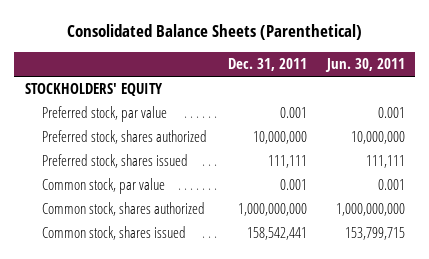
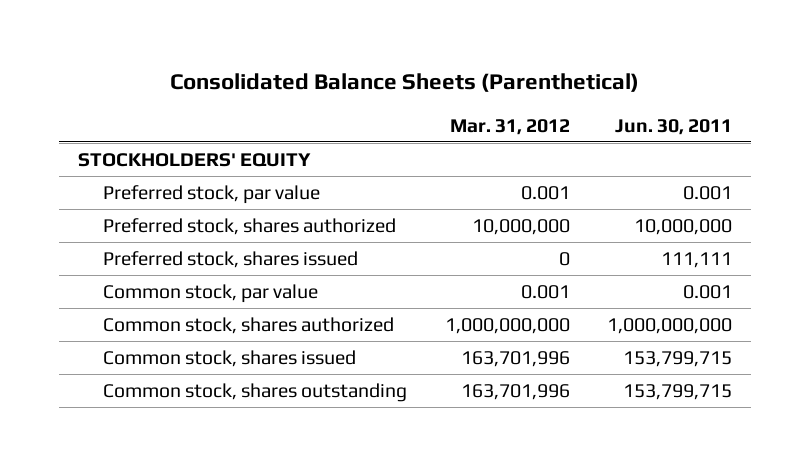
- | Dec. 31, 2011 | Jun. 30, 2011
+ | Mar. 31, 2012 | Jun. 30, 2011
+ Common stock, shares outstanding | 163,701,996 | 153,799,715

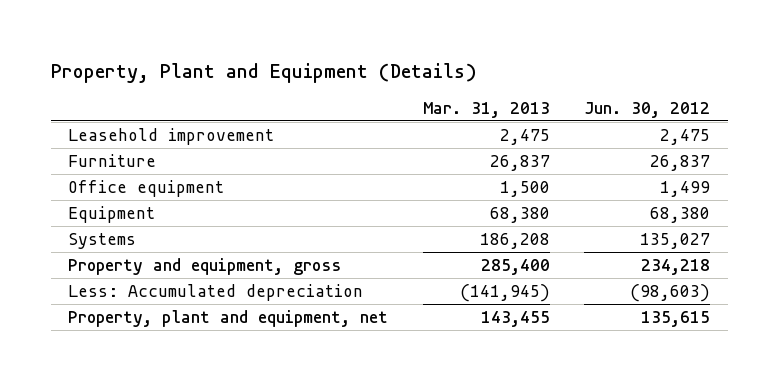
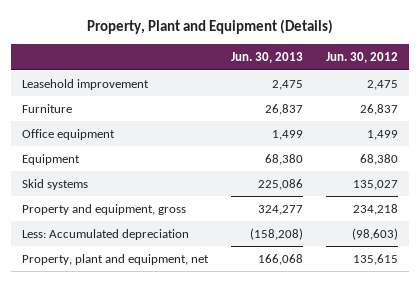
- | Mar. 31, 2013 | Jun. 30, 2012
+ | Jun. 30, 2013 | Jun. 30, 2012
- Systems | 186,208 | 135,027
+ Skid systems | 225,086 | 135,027

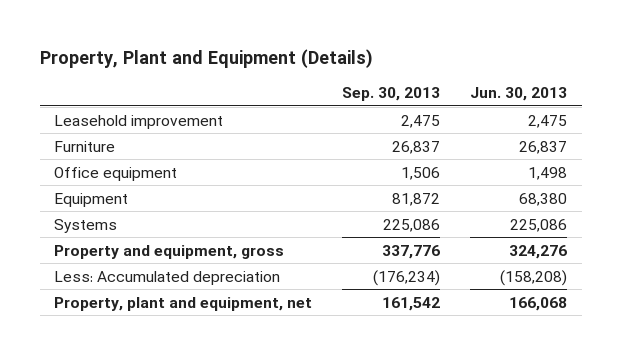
- | Jun. 30, 2013 | Jun. 30, 2012
+ | Sep. 30, 2013 | Jun. 30, 2013
- Office equipment | 1,499 | 1,499
+ Office equipment | 1,506 | 1,498
- Skid systems | 225,086 | 135,027
- Property and equipment, gross | 324,277 | 234,218
+ Systems | 225,086 | 225,086
+ Property and equipment, gross | 337,776 | 324,276

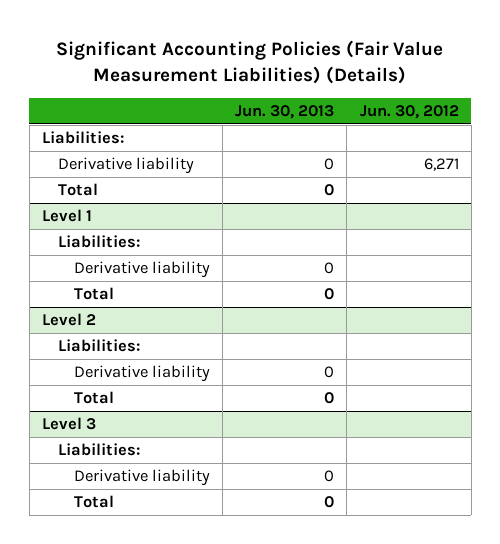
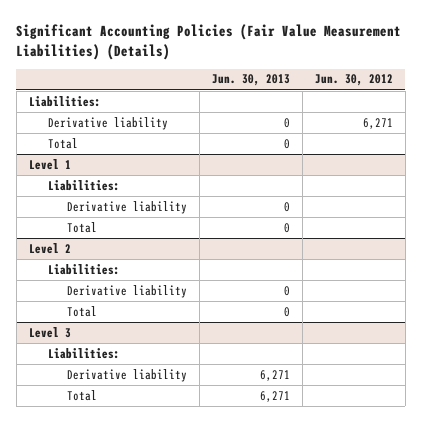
@ Level 3
- Derivative liability | 0 |
- Total | 0 |
+ Derivative liability | 6,271 |
+ Total | 6,271 |

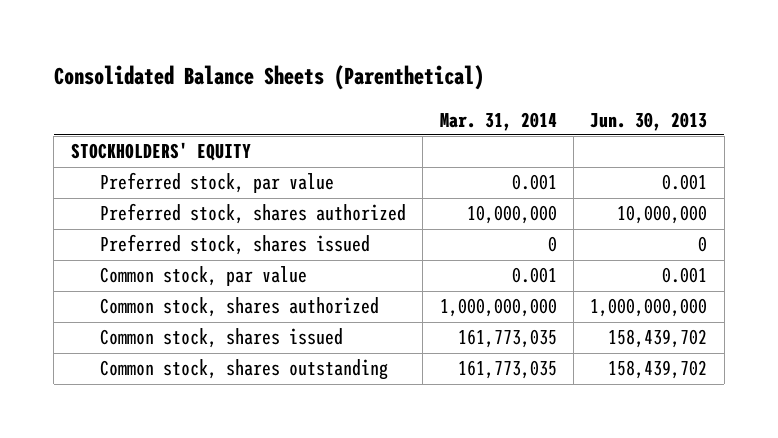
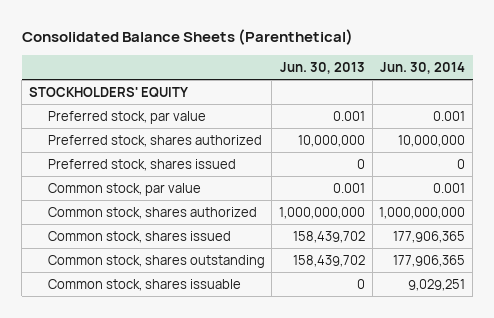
- | Mar. 31, 2014 | Jun. 30, 2013
+ | Jun. 30, 2013 | Jun. 30, 2014
+ Common stock, shares issuable | 0 | 9,029,251

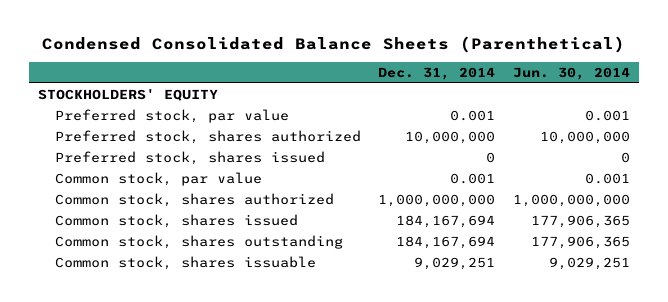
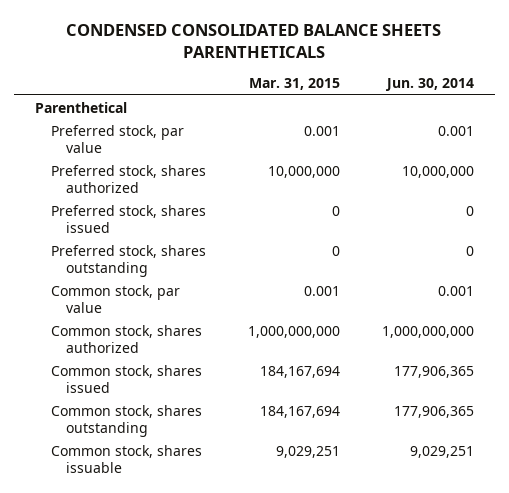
- Condensed Consolidated Balance Sheets (Parenthetical)
+ CONDENSED CONSOLIDATED BALANCE SHEETS PARENTHETICALS
- | Dec. 31, 2014 | Jun. 30, 2014
+ | Mar. 31, 2015 | Jun. 30, 2014
- STOCKHOLDERS' EQUITY
+ Parenthetical
+ Preferred stock, shares outstanding | 0 | 0

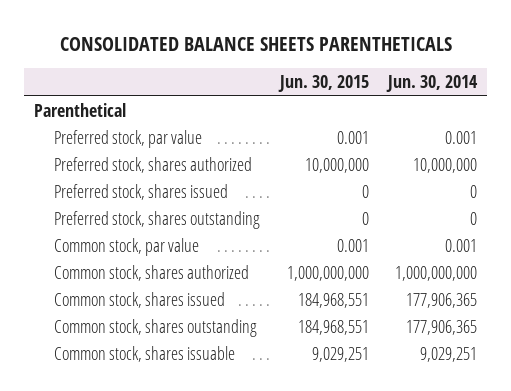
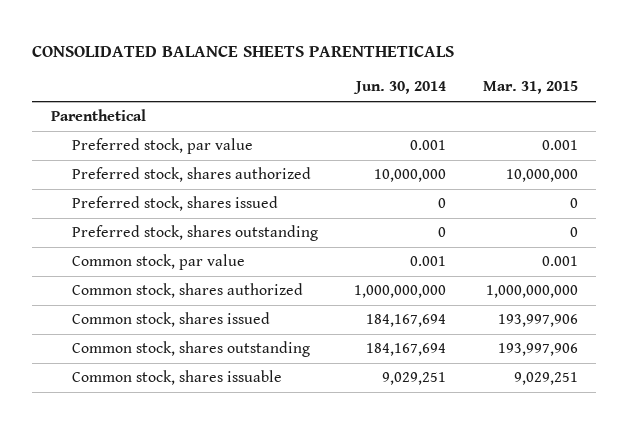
- | Jun. 30, 2015 | Jun. 30, 2014
+ | Jun. 30, 2014 | Mar. 31, 2015
- Common stock, shares issued | 184,968,551 | 177,906,365
- Common stock, shares outstanding | 184,968,551 | 177,906,365
+ Common stock, shares issued | 184,167,694 | 193,997,906
+ Common stock, shares outstanding | 184,167,694 | 193,997,906

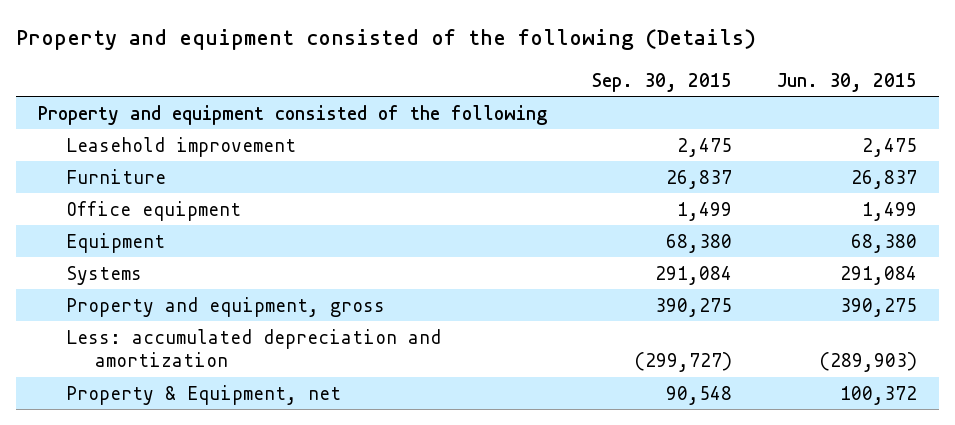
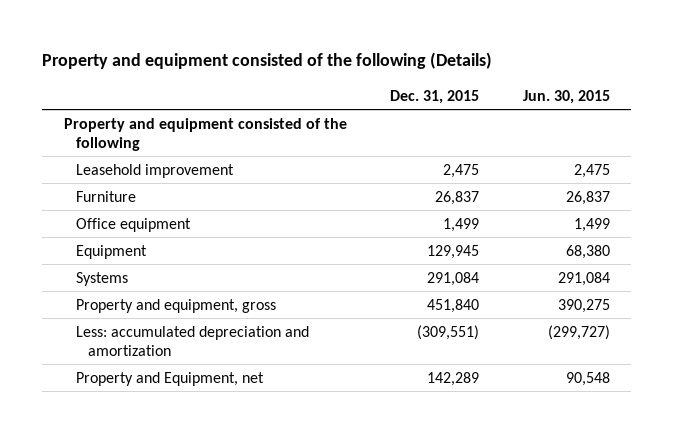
- | Sep. 30, 2015 | Jun. 30, 2015
+ | Dec. 31, 2015 | Jun. 30, 2015
- Less: accumulated depreciation and amortization | (299,727) | (289,903)
- Property & Equipment, net | 90,548 | 100,372
+ Less: accumulated depreciation and amortization | (309,551) | (299,727)
+ Property and Equipment, net | 142,289 | 90,548

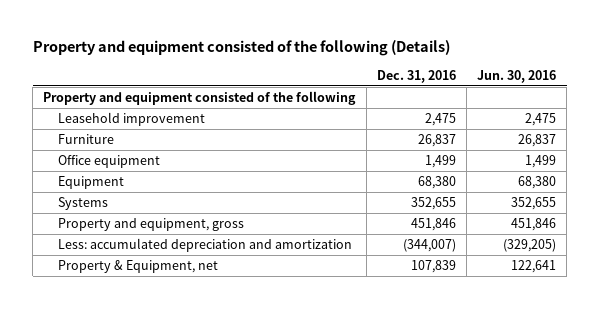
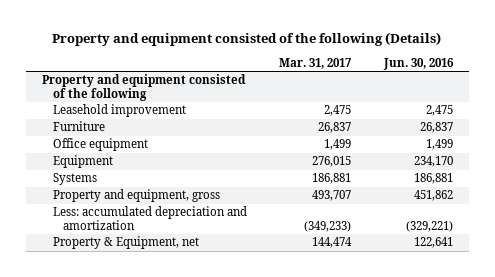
- | Dec. 31, 2016 | Jun. 30, 2016
+ | Mar. 31, 2017 | Jun. 30, 2016
- Equipment | 68,380 | 68,380
- Systems | 352,655 | 352,655
- Property and equipment, gross | 451,846 | 451,846
- Less: accumulated depreciation and amortization | (344,007) | (329,205)
+ Equipment | 276,015 | 234,170
+ Systems | 186,881 | 186,881
+ Property and equipment, gross | 493,707 | 451,862
+ Less: accumulated depreciation and amortization | (349,233) | (329,221)

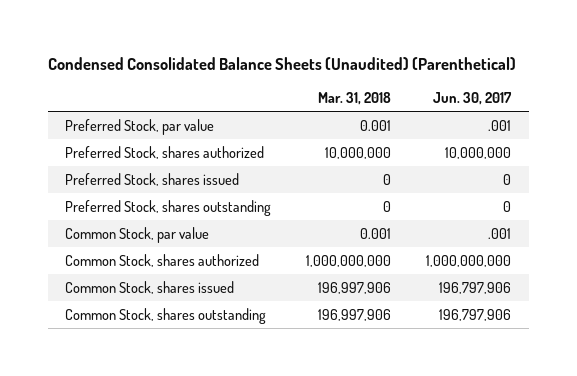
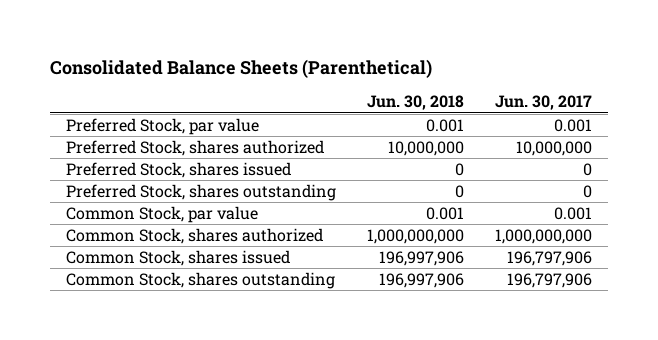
- Condensed Consolidated Balance Sheets (Unaudited) (Parenthetical)
+ Consolidated Balance Sheets (Parenthetical)
- | Mar. 31, 2018 | Jun. 30, 2017
+ | Jun. 30, 2018 | Jun. 30, 2017
- Preferred Stock, par value | 0.001 | .001
+ Preferred Stock, par value | 0.001 | 0.001
- Common Stock, par value | 0.001 | .001
+ Common Stock, par value | 0.001 | 0.001

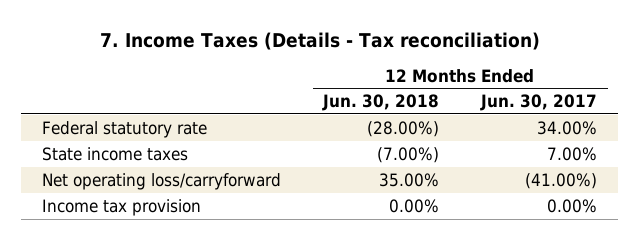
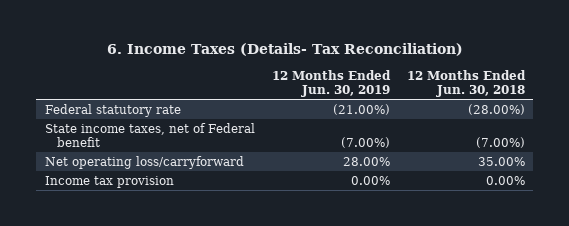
- 7. Income Taxes (Details - Tax reconciliation)
+ 6. Income Taxes (Details- Tax Reconciliation)
- | 12 Months Ended Jun. 30, 2018 | 12 Months Ended Jun. 30, 2017
+ | 12 Months Ended Jun. 30, 2019 | 12 Months Ended Jun. 30, 2018
- State income taxes | (7.00%) | 7.00%
+ State income taxes, net of Federal benefit | (7.00%) | (7.00%)

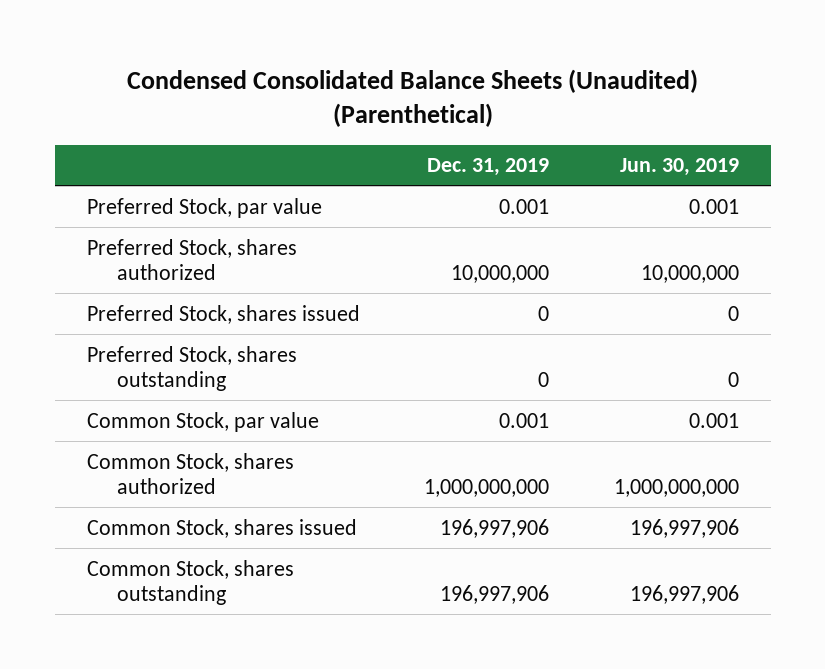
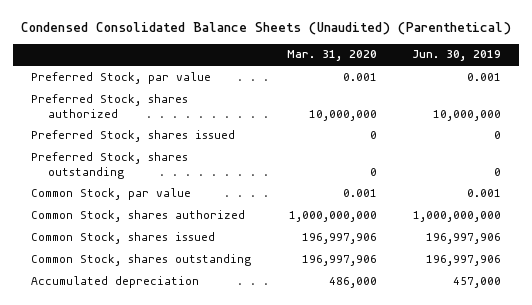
- | Dec. 31, 2019 | Jun. 30, 2019
+ | Mar. 31, 2020 | Jun. 30, 2019
+ Accumulated depreciation | 486,000 | 457,000

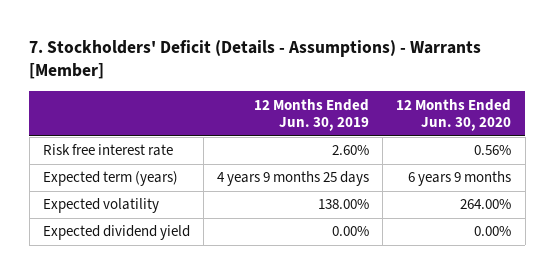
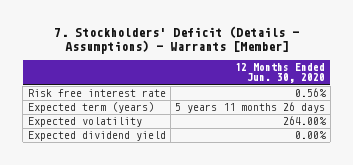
- | 12 Months Ended Jun. 30, 2019 | 12 Months Ended Jun. 30, 2020
+ | 12 Months Ended Jun. 30, 2020
- Expected term (years) | 4 years 9 months 25 days | 6 years 9 months
+ Expected term (years) | 5 years 11 months 26 days

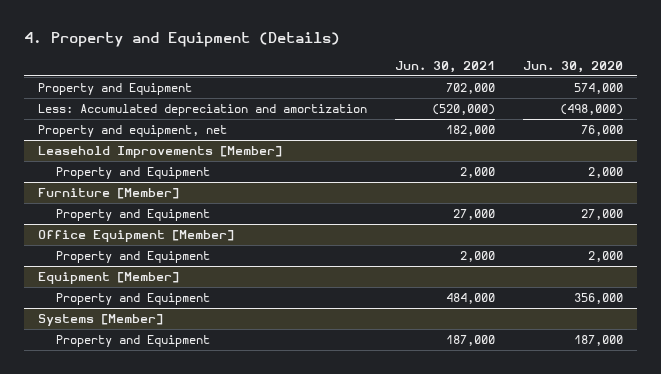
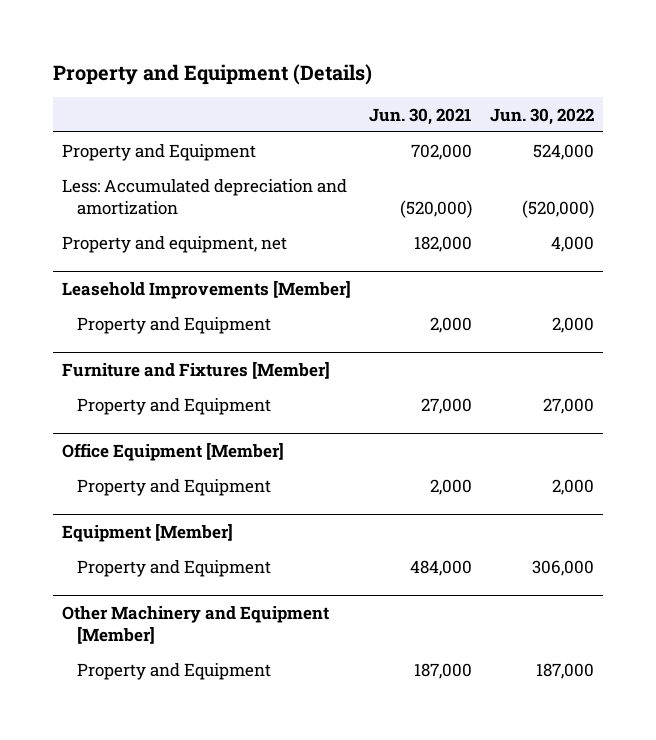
- 4. Property and Equipment (Details)
+ Property and Equipment (Details)
- | Jun. 30, 2021 | Jun. 30, 2020
+ | Jun. 30, 2021 | Jun. 30, 2022
- Furniture [Member]
+ Furniture and Fixtures [Member]
- Systems [Member]
+ Other Machinery and Equipment [Member]

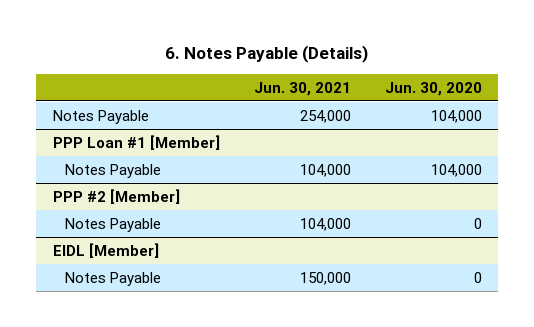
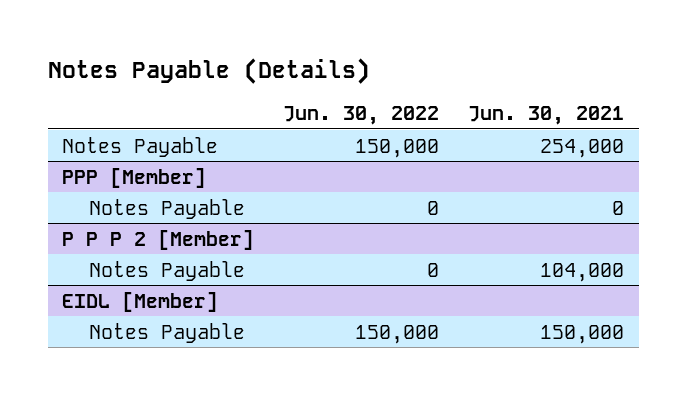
- 6. Notes Payable (Details)
+ Notes Payable (Details)
- | Jun. 30, 2021 | Jun. 30, 2020
+ | Jun. 30, 2022 | Jun. 30, 2021
- PPP Loan #1 [Member]
- Notes Payable | 104,000 | 104,000
- PPP #2 [Member]
+ PPP [Member]
+ Notes Payable | 0 | 0
+ P P P 2 [Member]

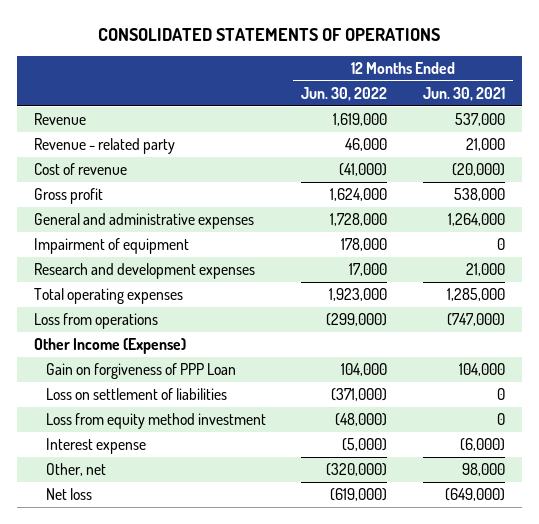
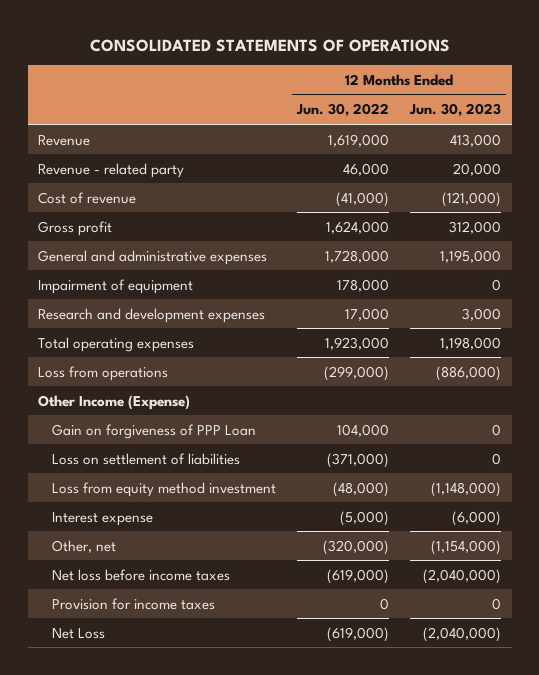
- | 12 Months Ended Jun. 30, 2022 | 12 Months Ended Jun. 30, 2021
+ | 12 Months Ended Jun. 30, 2022 | 12 Months Ended Jun. 30, 2023
- Net loss | (619,000) | (649,000)
+ Net loss before income taxes | (619,000) | (2,040,000)
+ Provision for income taxes | 0 | 0
+ Net Loss | (619,000) | (2,040,000)

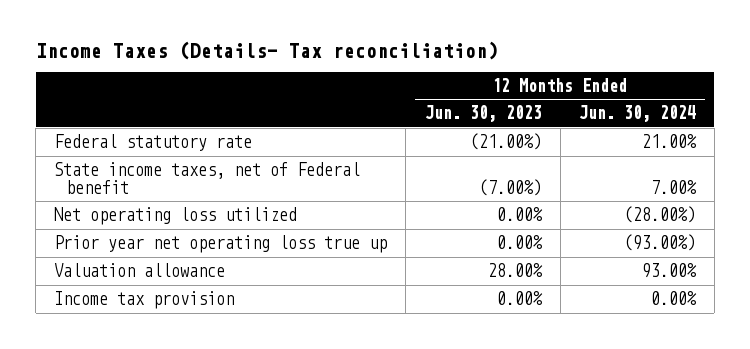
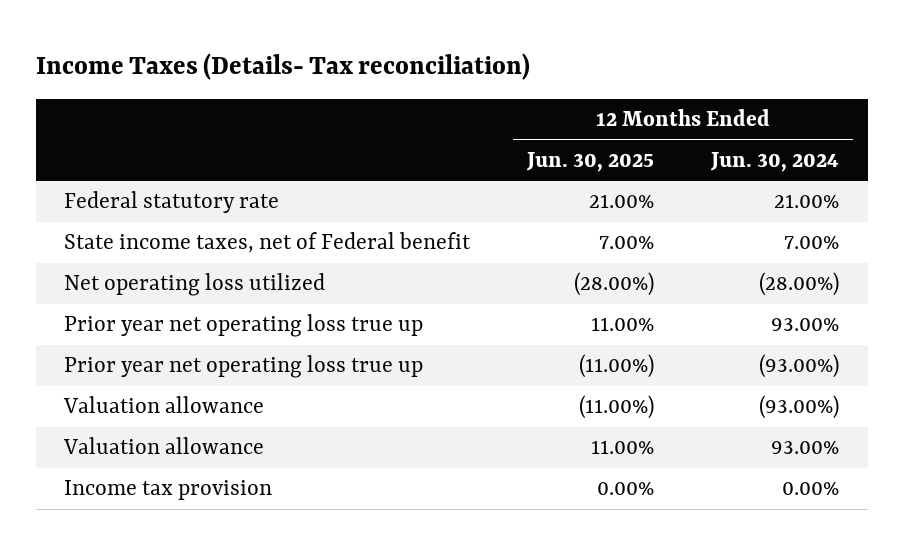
- | 12 Months Ended Jun. 30, 2023 | 12 Months Ended Jun. 30, 2024
+ | 12 Months Ended Jun. 30, 2025 | 12 Months Ended Jun. 30, 2024
+ Prior year net operating loss true up | 11.00% | 93.00%
+ Valuation allowance | (11.00%) | (93.00%)

